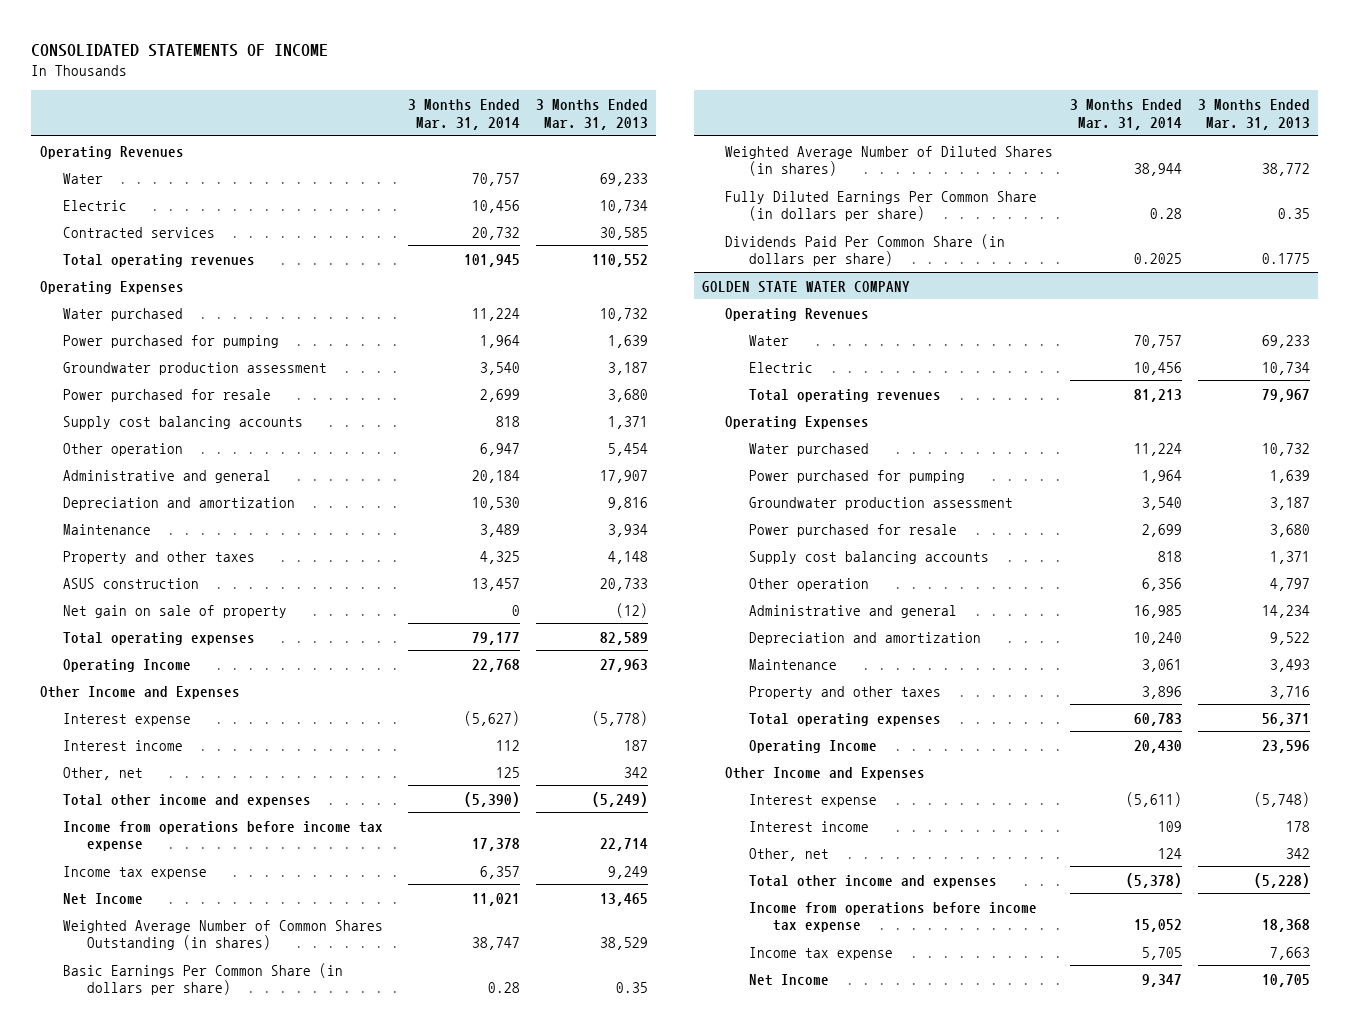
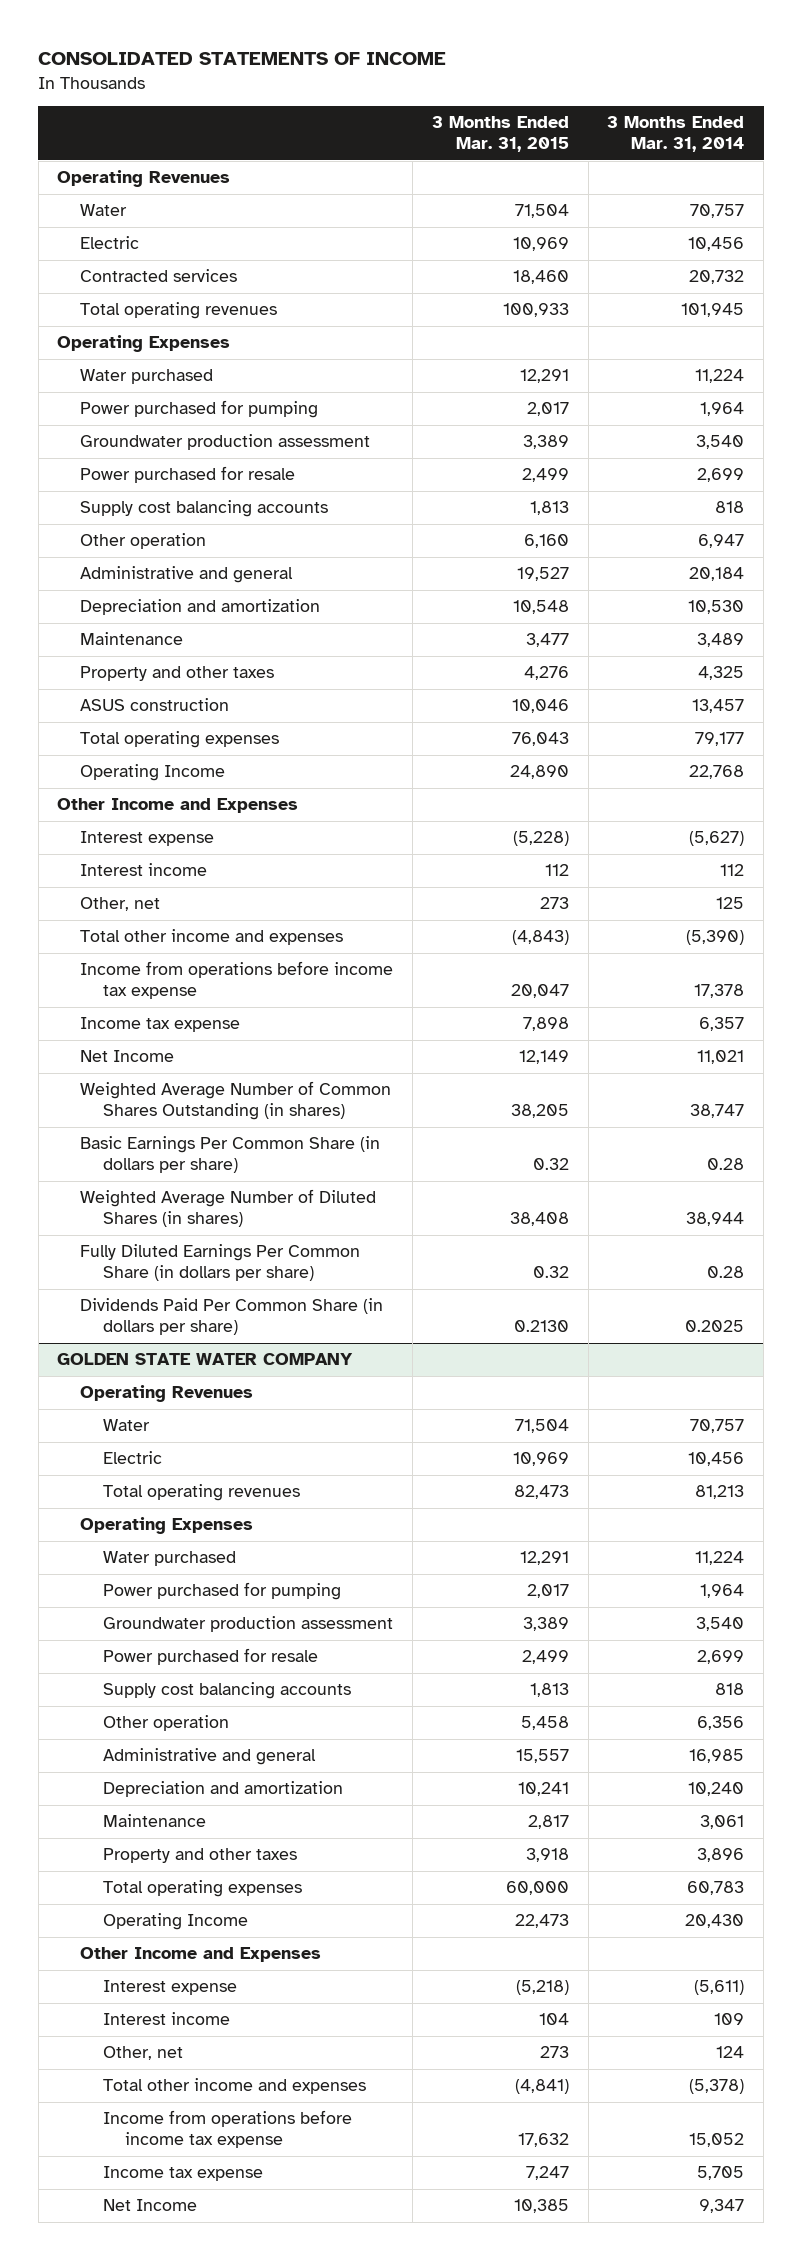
- | 3 Months Ended Mar. 31, 2014 | 3 Months Ended Mar. 31, 2013
+ | 3 Months Ended Mar. 31, 2015 | 3 Months Ended Mar. 31, 2014
- Net gain on sale of property | 0 | (12)

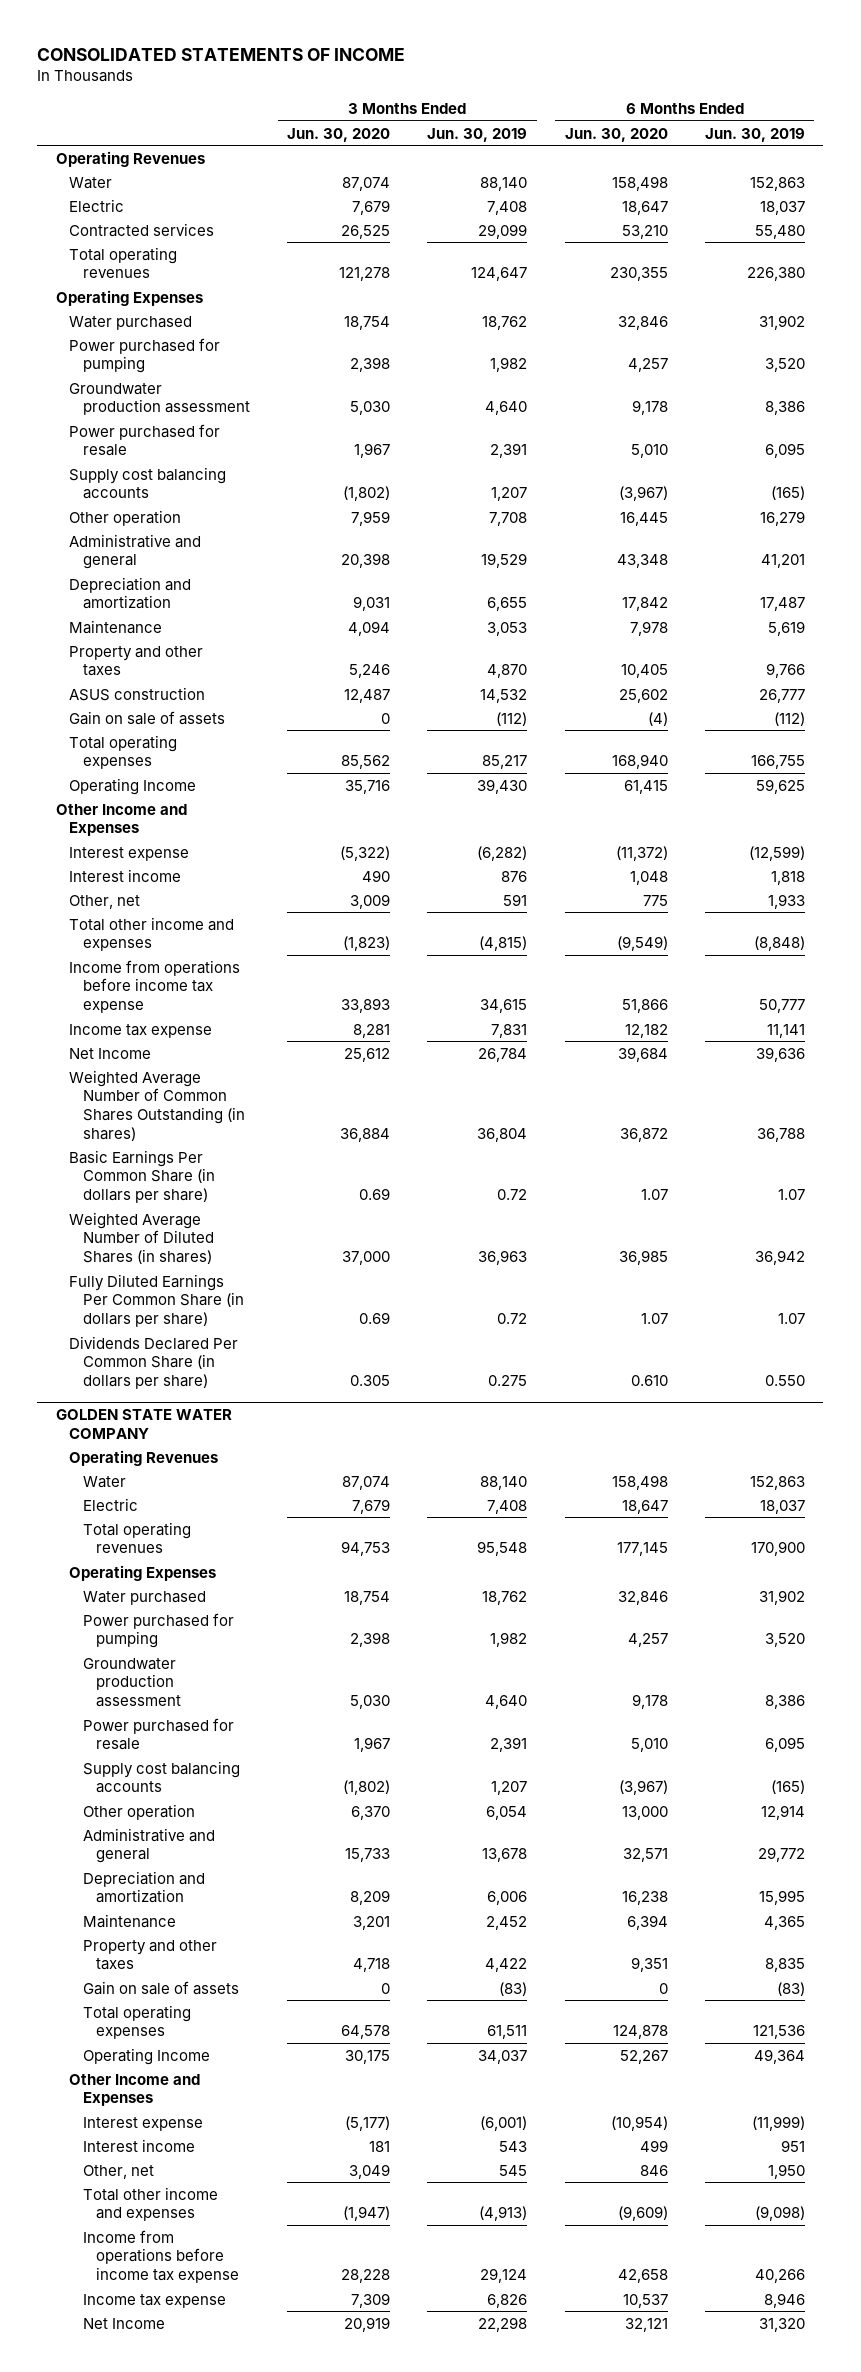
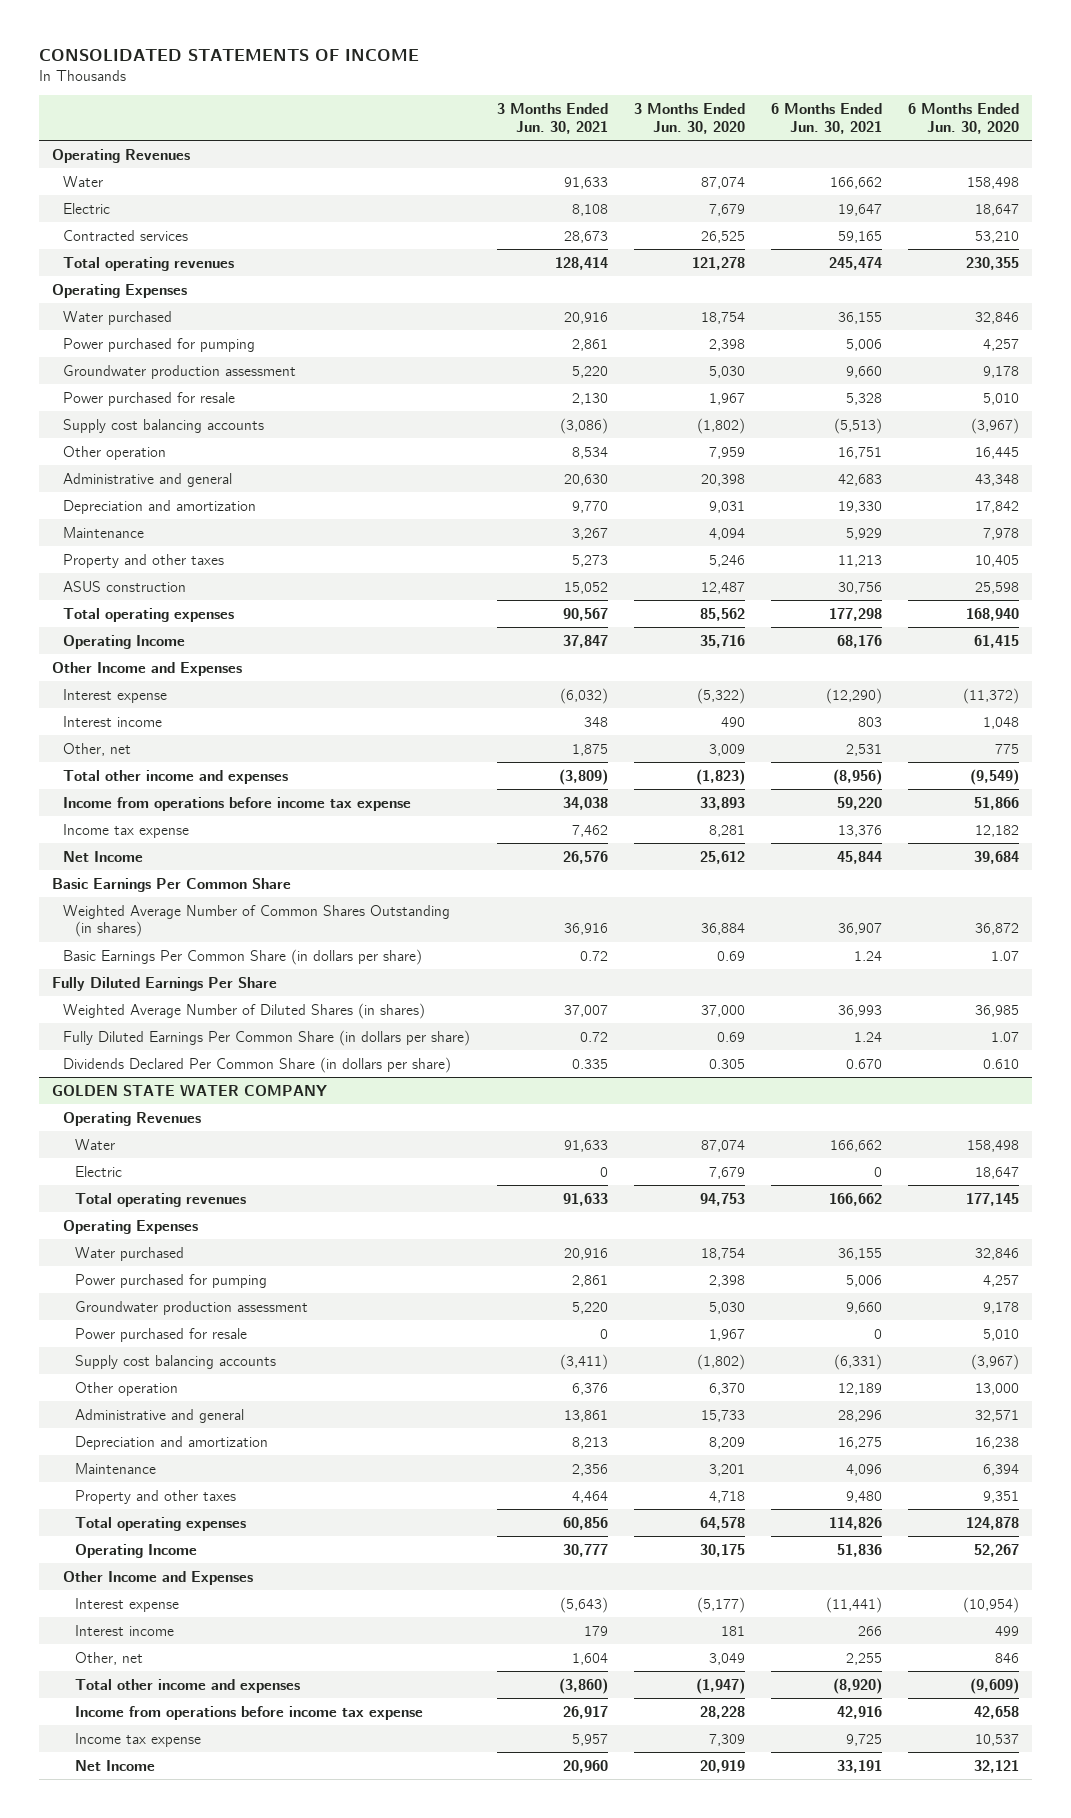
- | 3 Months Ended Jun. 30, 2020 | 3 Months Ended Jun. 30, 2019 | 6 Months Ended Jun. 30, 2020 | 6 Months Ended Jun. 30, 2019
+ | 3 Months Ended Jun. 30, 2021 | 3 Months Ended Jun. 30, 2020 | 6 Months Ended Jun. 30, 2021 | 6 Months Ended Jun. 30, 2020
- ASUS construction | 12,487 | 14,532 | 25,602 | 26,777
- Gain on sale of assets | 0 | (112) | (4) | (112)
+ ASUS construction | 15,052 | 12,487 | 30,756 | 25,598
+ Basic Earnings Per Common Share
+ Fully Diluted Earnings Per Share
@ GOLDEN STATE WATER COMPANY
- Gain on sale of assets | 0 | (83) | 0 | (83)

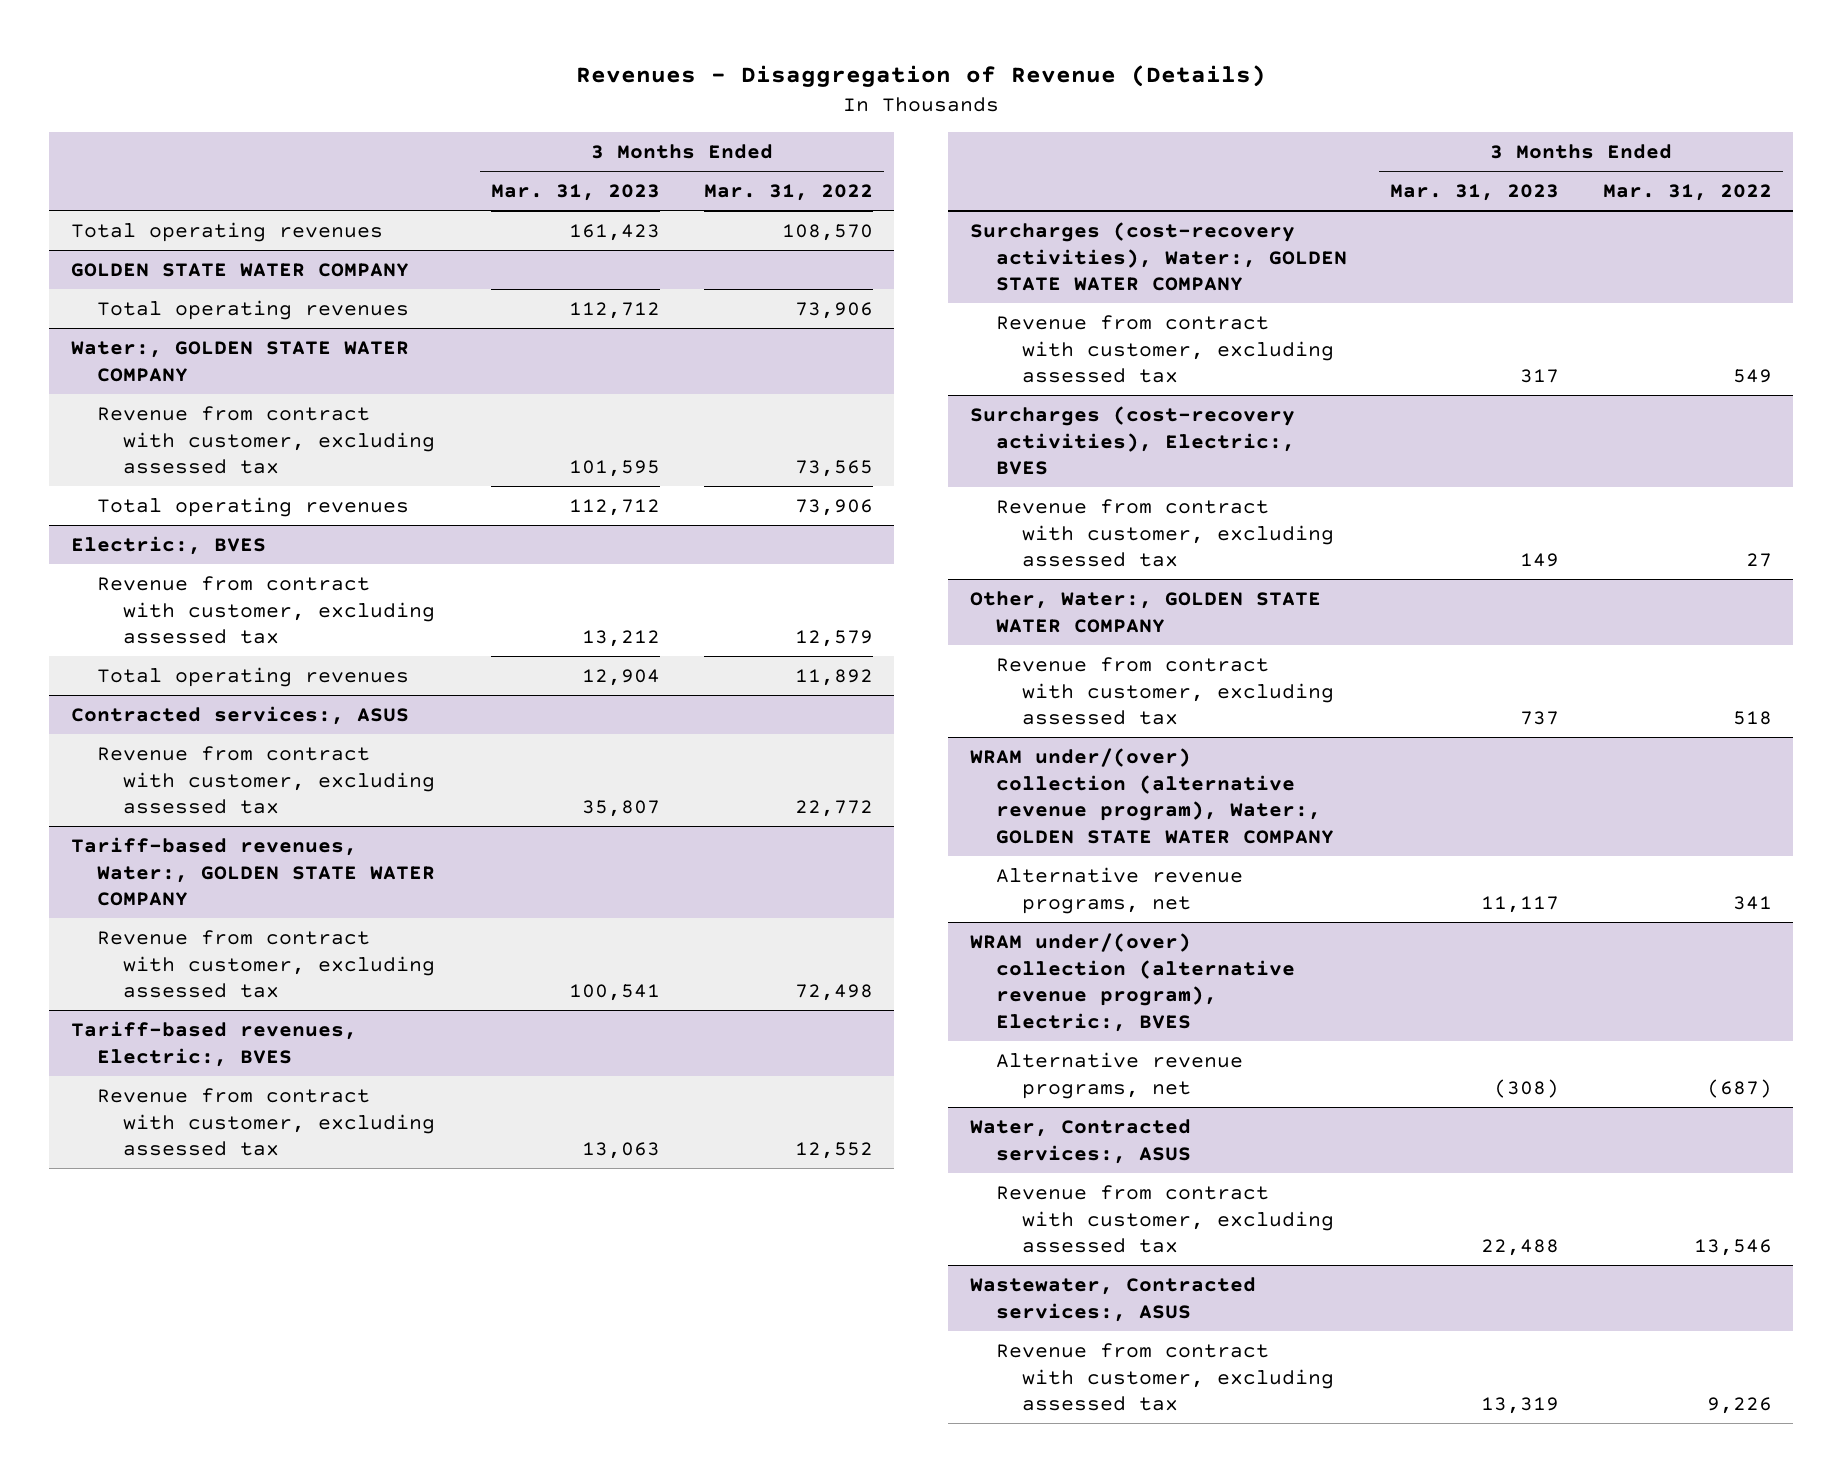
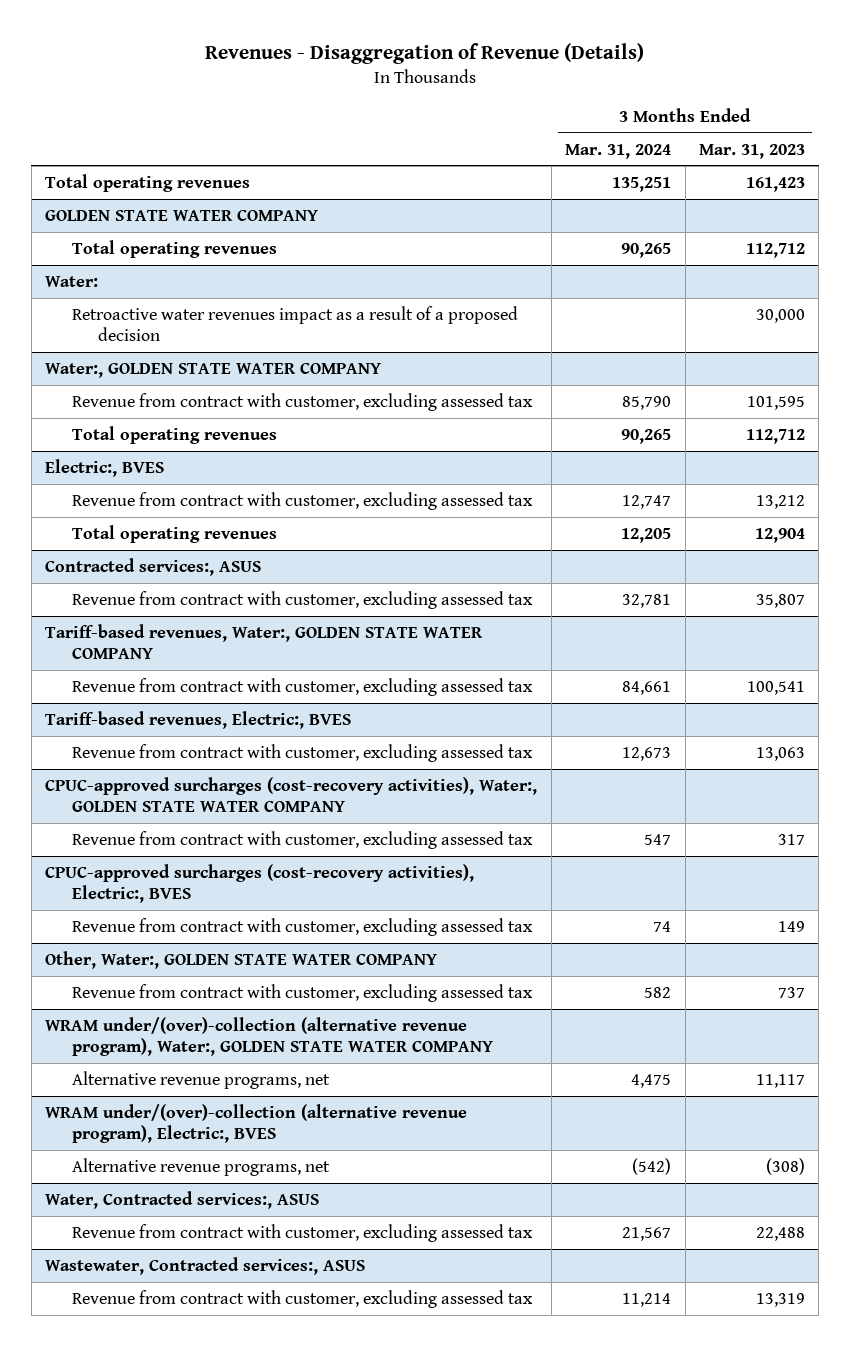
- | 3 Months Ended Mar. 31, 2023 | 3 Months Ended Mar. 31, 2022
+ | 3 Months Ended Mar. 31, 2024 | 3 Months Ended Mar. 31, 2023
+ Water:
+ Retroactive water revenues impact as a result of a proposed decision | | 30,000
- Surcharges (cost-recovery activities), Water:, GOLDEN STATE WATER COMPANY
+ CPUC-approved surcharges (cost-recovery activities), Water:, GOLDEN STATE WATER COMPANY
- Surcharges (cost-recovery activities), Electric:, BVES
+ CPUC-approved surcharges (cost-recovery activities), Electric:, BVES
- WRAM under/(over) collection (alternative revenue program), Water:, GOLDEN STATE WATER COMPANY
+ WRAM under/(over)-collection (alternative revenue program), Water:, GOLDEN STATE WATER COMPANY
- WRAM under/(over) collection (alternative revenue program), Electric:, BVES
+ WRAM under/(over)-collection (alternative revenue program), Electric:, BVES

